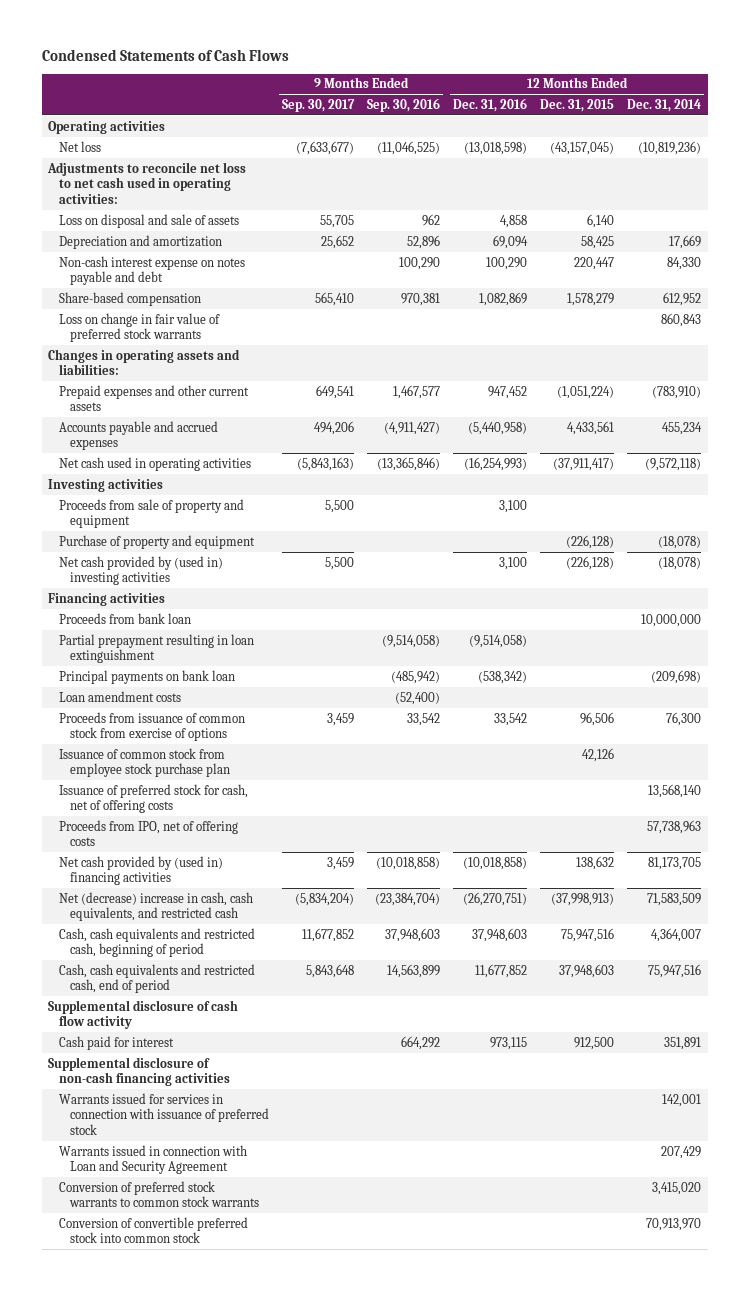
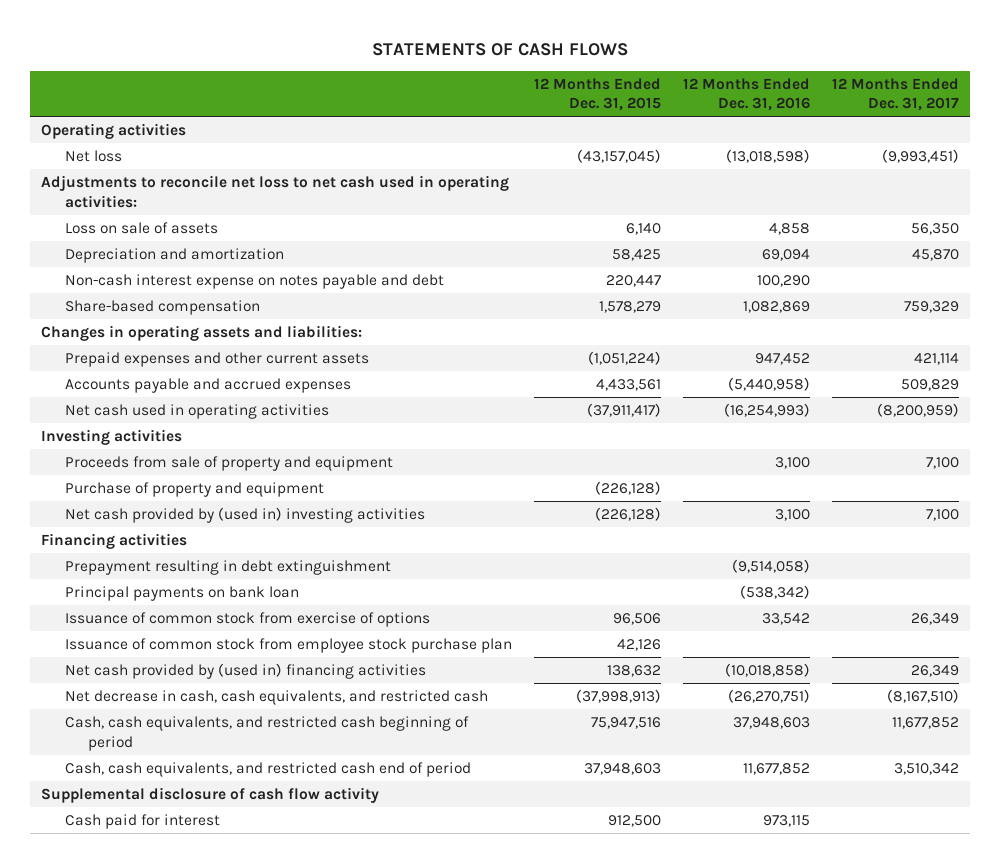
- Condensed Statements of Cash Flows
+ STATEMENTS OF CASH FLOWS
- | 9 Months Ended Sep. 30, 2017 | 9 Months Ended Sep. 30, 2016 | 12 Months Ended Dec. 31, 2016 | 12 Months Ended Dec. 31, 2015 | 12 Months Ended Dec. 31, 2014
+ | 12 Months Ended Dec. 31, 2015 | 12 Months Ended Dec. 31, 2016 | 12 Months Ended Dec. 31, 2017
- Loss on disposal and sale of assets | 55,705 | 962 | 4,858 | 6,140 |
+ Loss on sale of assets | 6,140 | 4,858 | 56,350
- Loss on change in fair value of preferred stock warrants | | | | | 860,843
- Proceeds from bank loan | | | | | 10,000,000
- Partial prepayment resulting in loan extinguishment | | (9,514,058) | (9,514,058) | |
+ Prepayment resulting in debt extinguishment | | (9,514,058) |
- Loan amendment costs | | (52,400) | | |
- Proceeds from issuance of common stock from exercise of options | 3,459 | 33,542 | 33,542 | 96,506 | 76,300
+ Issuance of common stock from exercise of options | 96,506 | 33,542 | 26,349
- Issuance of preferred stock for cash, net of offering costs | | | | | 13,568,140
- Proceeds from IPO, net of offering costs | | | | | 57,738,963
- Net (decrease) increase in cash, cash equivalents, and restricted cash | (5,834,204) | (23,384,704) | (26,270,751) | (37,998,913) | 71,583,509
- Cash, cash equivalents and restricted cash, beginning of period | 11,677,852 | 37,948,603 | 37,948,603 | 75,947,516 | 4,364,007
- Cash, cash equivalents and restricted cash, end of period | 5,843,648 | 14,563,899 | 11,677,852 | 37,948,603 | 75,947,516
+ Net decrease in cash, cash equivalents, and restricted cash | (37,998,913) | (26,270,751) | (8,167,510)
+ Cash, cash equivalents, and restricted cash beginning of period | 75,947,516 | 37,948,603 | 11,677,852
+ Cash, cash equivalents, and restricted cash end of period | 37,948,603 | 11,677,852 | 3,510,342
- Supplemental disclosure of non-cash financing activities
- Warrants issued for services in connection with issuance of preferred stock | | | | | 142,001
- Warrants issued in connection with Loan and Security Agreement | | | | | 207,429
- Conversion of preferred stock warrants to common stock warrants | | | | | 3,415,020
- Conversion of convertible preferred stock into common stock | | | | | 70,913,970

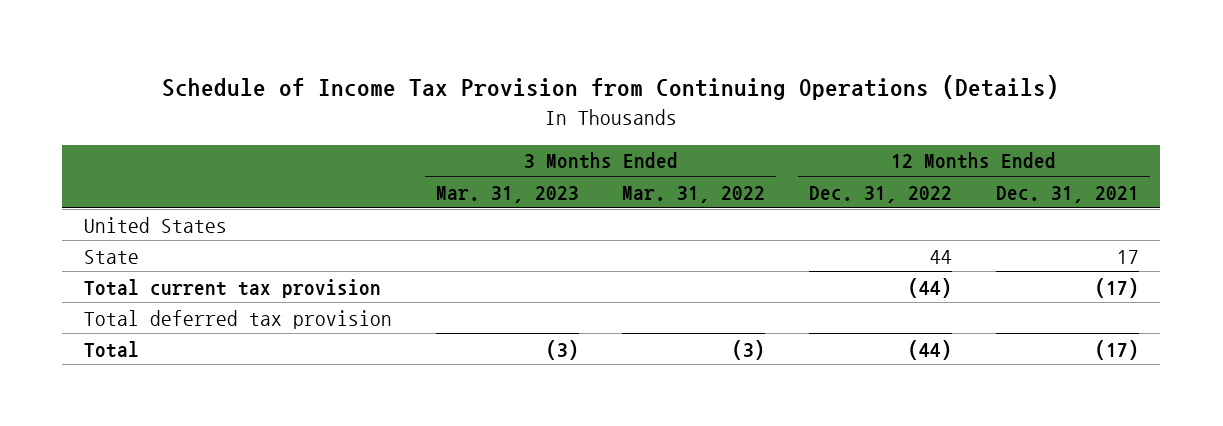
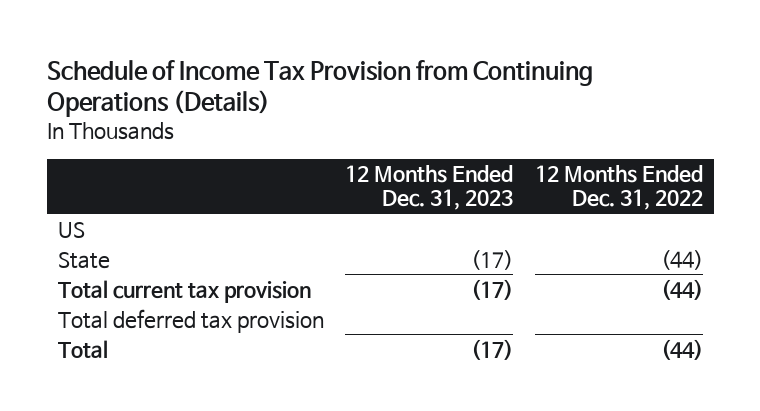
- | 3 Months Ended Mar. 31, 2023 | 3 Months Ended Mar. 31, 2022 | 12 Months Ended Dec. 31, 2022 | 12 Months Ended Dec. 31, 2021
+ | 12 Months Ended Dec. 31, 2023 | 12 Months Ended Dec. 31, 2022
- United States
- State | | | 44 | 17
+ US
+ State | (17) | (44)

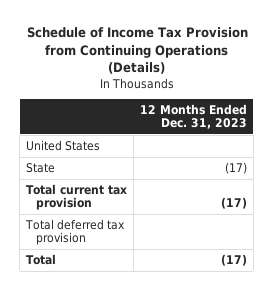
- | 12 Months Ended Dec. 31, 2023 | 12 Months Ended Dec. 31, 2022
+ | 12 Months Ended Dec. 31, 2023
- US
+ United States

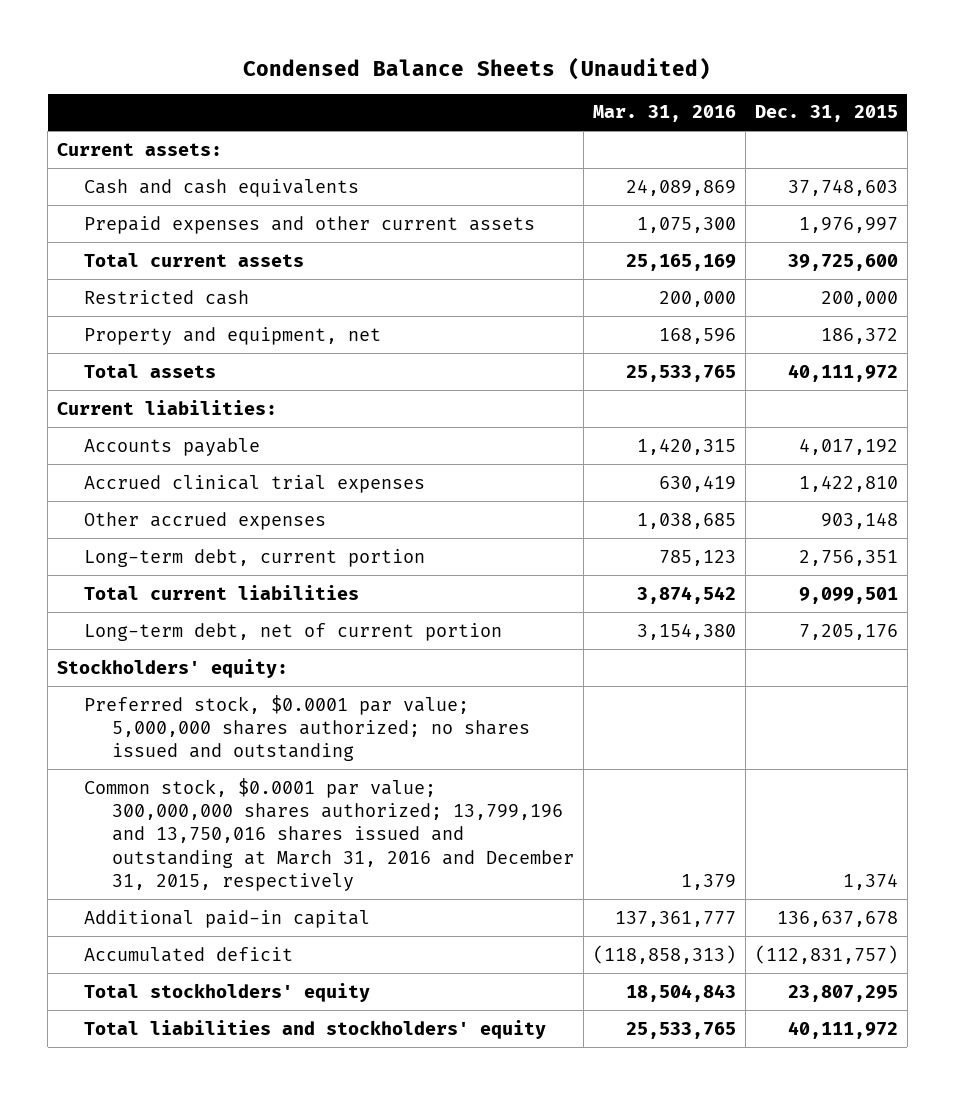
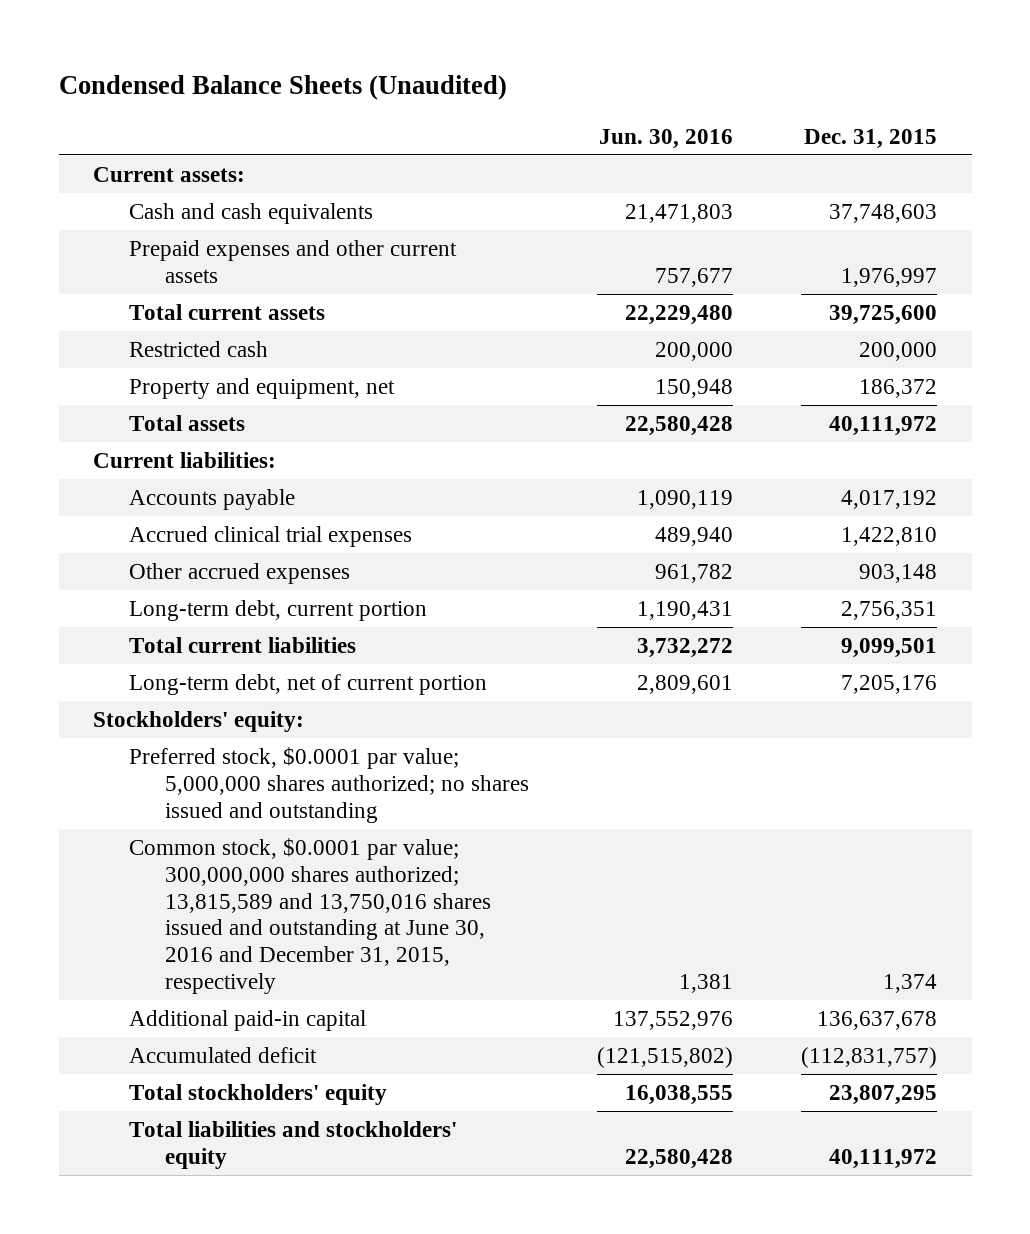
- | Mar. 31, 2016 | Dec. 31, 2015
+ | Jun. 30, 2016 | Dec. 31, 2015
- Common stock, $0.0001 par value; 300,000,000 shares authorized; 13,799,196 and 13,750,016 shares issued and outstanding at March 31, 2016 and December 31, 2015, respectively | 1,379 | 1,374
+ Common stock, $0.0001 par value; 300,000,000 shares authorized; 13,815,589 and 13,750,016 shares issued and outstanding at June 30, 2016 and December 31, 2015, respectively | 1,381 | 1,374

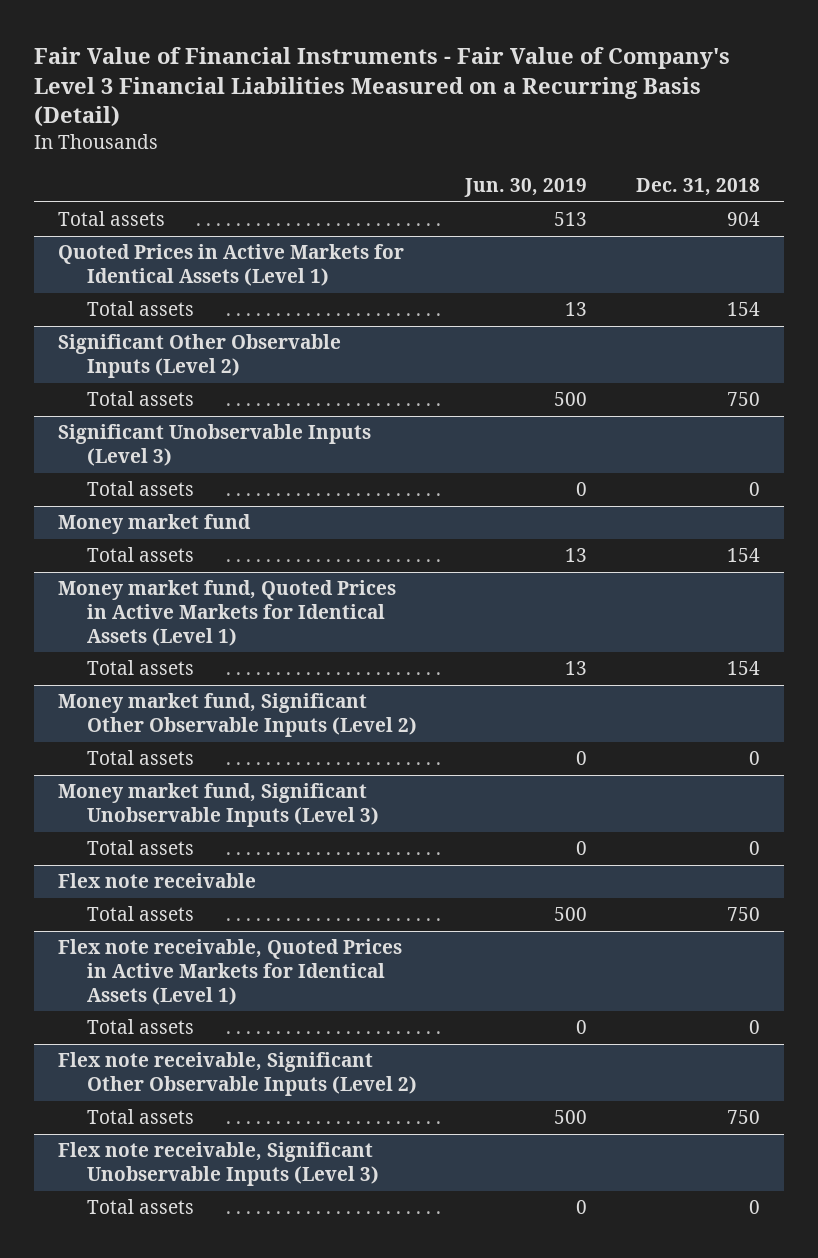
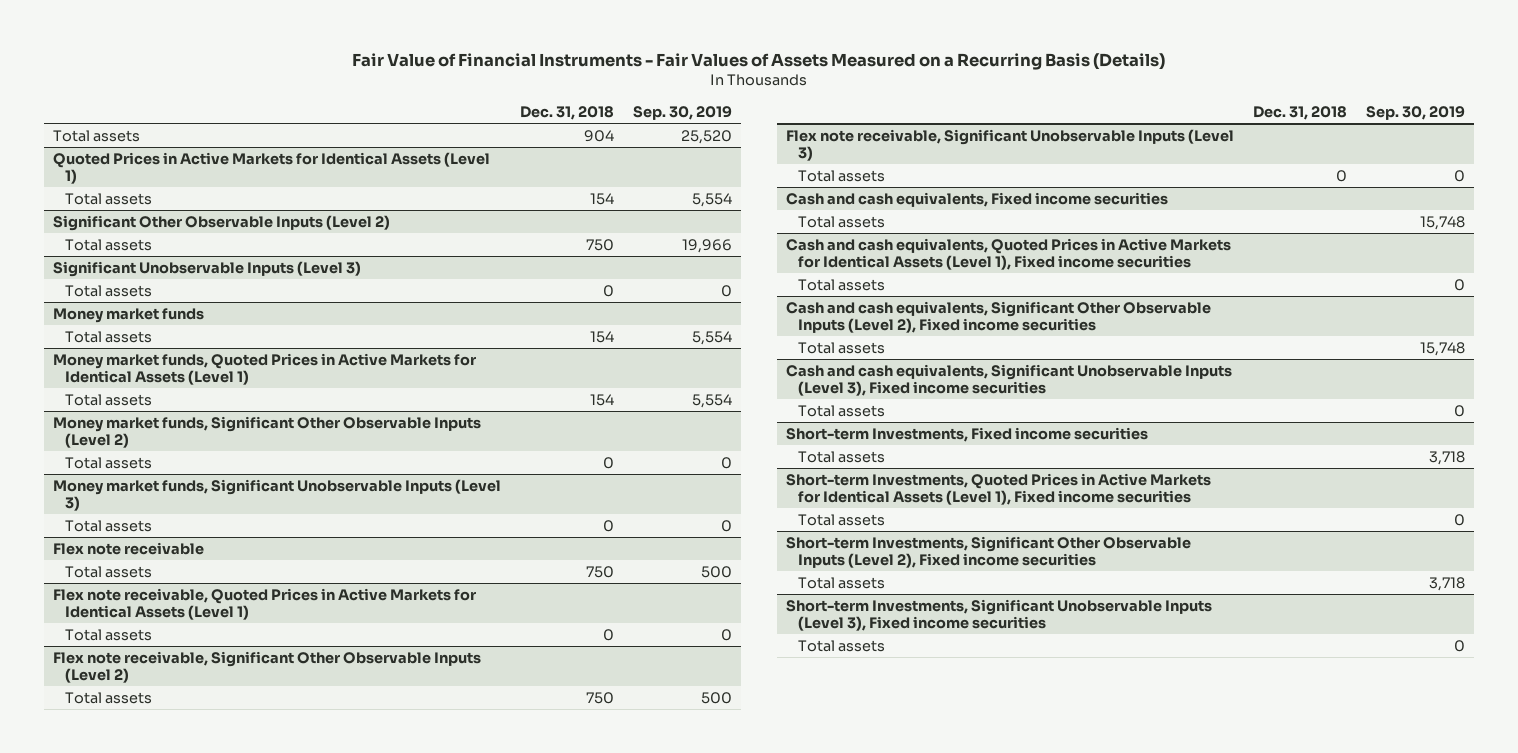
- Fair Value of Financial Instruments - Fair Value of Company's Level 3 Financial Liabilities Measured on a Recurring Basis (Detail)
+ Fair Value of Financial Instruments - Fair Values of Assets Measured on a Recurring Basis (Details)
- | Jun. 30, 2019 | Dec. 31, 2018
+ | Dec. 31, 2018 | Sep. 30, 2019
- Money market fund
+ Money market funds
- Money market fund, Quoted Prices in Active Markets for Identical Assets (Level 1)
+ Money market funds, Quoted Prices in Active Markets for Identical Assets (Level 1)
- Money market fund, Significant Other Observable Inputs (Level 2)
+ Money market funds, Significant Other Observable Inputs (Level 2)
- Money market fund, Significant Unobservable Inputs (Level 3)
+ Money market funds, Significant Unobservable Inputs (Level 3)
+ Cash and cash equivalents, Fixed income securities
+ Total assets | | 15,748
+ Cash and cash equivalents, Quoted Prices in Active Markets for Identical Assets (Level 1), Fixed income securities
+ Total assets | | 0
+ Cash and cash equivalents, Significant Other Observable Inputs (Level 2), Fixed income securities
+ Total assets | | 15,748
+ Cash and cash equivalents, Significant Unobservable Inputs (Level 3), Fixed income securities
+ Total assets | | 0
+ Short-term Investments, Fixed income securities
+ Total assets | | 3,718
+ Short-term Investments, Quoted Prices in Active Markets for Identical Assets (Level 1), Fixed income securities
+ Total assets | | 0
+ Short-term Investments, Significant Other Observable Inputs (Level 2), Fixed income securities
+ Total assets | | 3,718
+ Short-term Investments, Significant Unobservable Inputs (Level 3), Fixed income securities
+ Total assets | | 0

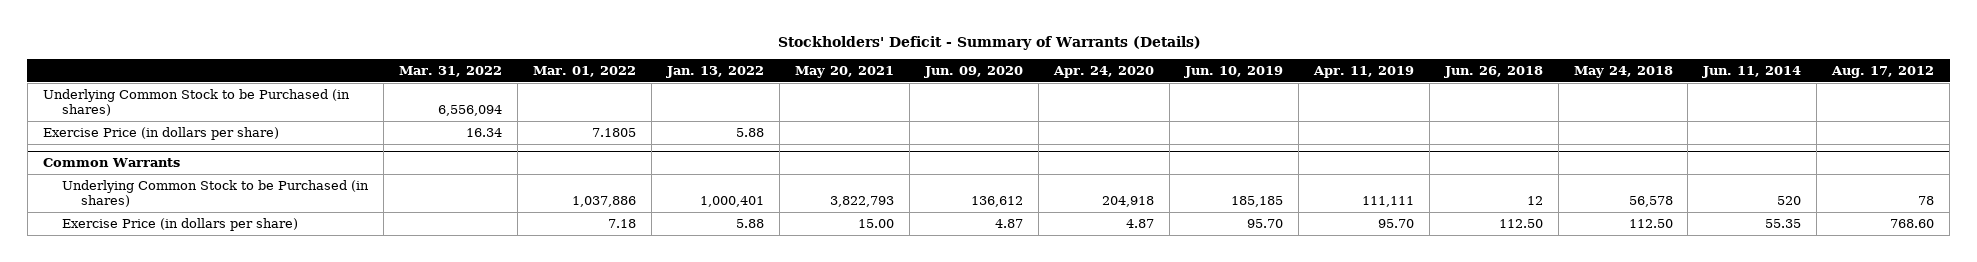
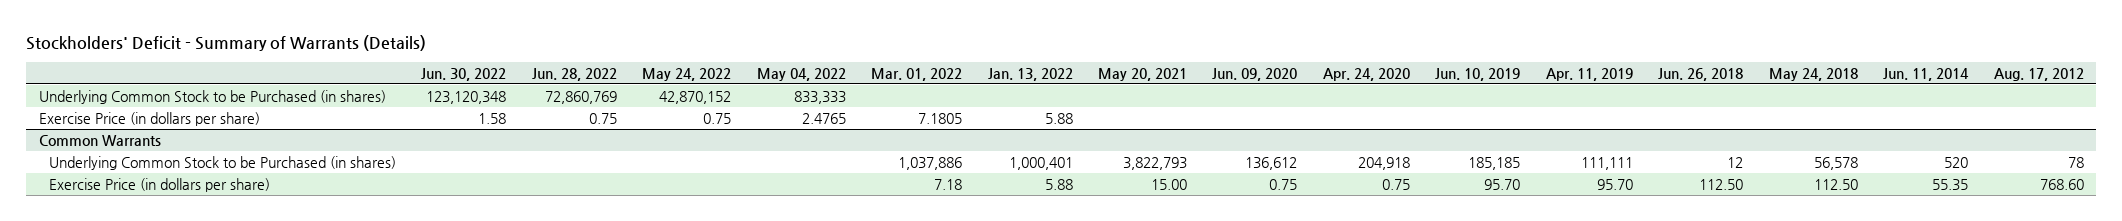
- | Mar. 31, 2022 | Mar. 01, 2022 | Jan. 13, 2022 | May 20, 2021 | Jun. 09, 2020 | Apr. 24, 2020 | Jun. 10, 2019 | Apr. 11, 2019 | Jun. 26, 2018 | May 24, 2018 | Jun. 11, 2014 | Aug. 17, 2012
+ | Jun. 30, 2022 | Jun. 28, 2022 | May 24, 2022 | May 04, 2022 | Mar. 01, 2022 | Jan. 13, 2022 | May 20, 2021 | Jun. 09, 2020 | Apr. 24, 2020 | Jun. 10, 2019 | Apr. 11, 2019 | Jun. 26, 2018 | May 24, 2018 | Jun. 11, 2014 | Aug. 17, 2012
@ Common Warrants
- Exercise Price (in dollars per share) | | 7.18 | 5.88 | 15.00 | 4.87 | 4.87 | 95.70 | 95.70 | 112.50 | 112.50 | 55.35 | 768.60
+ Exercise Price (in dollars per share) | | | | | 7.18 | 5.88 | 15.00 | 0.75 | 0.75 | 95.70 | 95.70 | 112.50 | 112.50 | 55.35 | 768.60

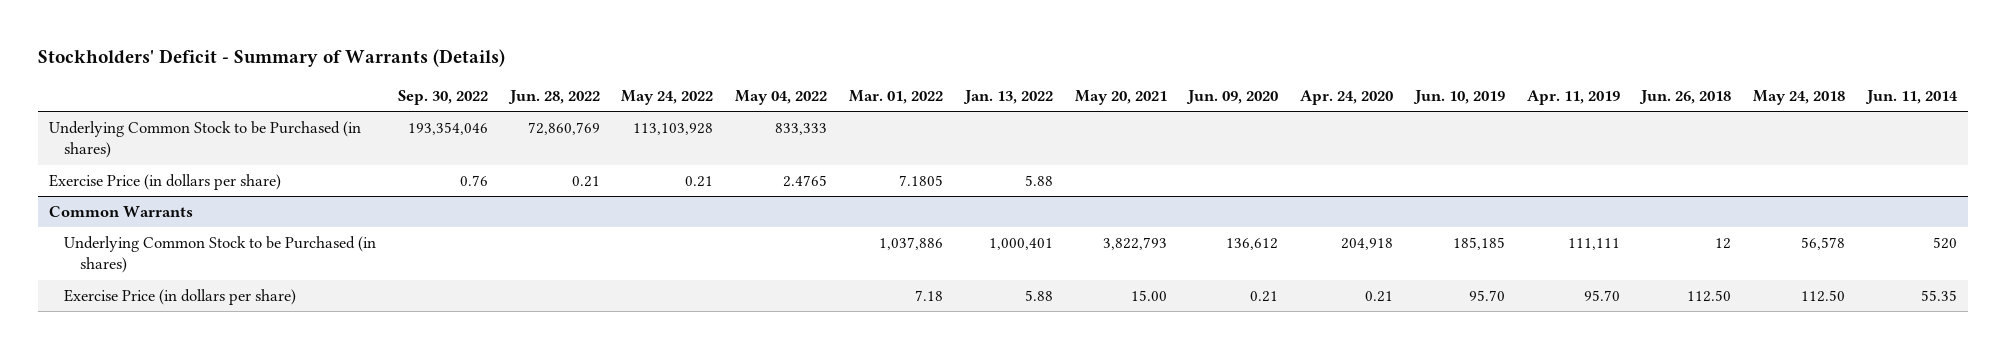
- | Jun. 30, 2022 | Jun. 28, 2022 | May 24, 2022 | May 04, 2022 | Mar. 01, 2022 | Jan. 13, 2022 | May 20, 2021 | Jun. 09, 2020 | Apr. 24, 2020 | Jun. 10, 2019 | Apr. 11, 2019 | Jun. 26, 2018 | May 24, 2018 | Jun. 11, 2014 | Aug. 17, 2012
+ | Sep. 30, 2022 | Jun. 28, 2022 | May 24, 2022 | May 04, 2022 | Mar. 01, 2022 | Jan. 13, 2022 | May 20, 2021 | Jun. 09, 2020 | Apr. 24, 2020 | Jun. 10, 2019 | Apr. 11, 2019 | Jun. 26, 2018 | May 24, 2018 | Jun. 11, 2014
- Underlying Common Stock to be Purchased (in shares) | 123,120,348 | 72,860,769 | 42,870,152 | 833,333 | | | | | | | | | | |
- Exercise Price (in dollars per share) | 1.58 | 0.75 | 0.75 | 2.4765 | 7.1805 | 5.88 | | | | | | | | |
+ Underlying Common Stock to be Purchased (in shares) | 193,354,046 | 72,860,769 | 113,103,928 | 833,333 | | | | | | | | | |
+ Exercise Price (in dollars per share) | 0.76 | 0.21 | 0.21 | 2.4765 | 7.1805 | 5.88 | | | | | | | |
@ Common Warrants
- Exercise Price (in dollars per share) | | | | | 7.18 | 5.88 | 15.00 | 0.75 | 0.75 | 95.70 | 95.70 | 112.50 | 112.50 | 55.35 | 768.60
+ Exercise Price (in dollars per share) | | | | | 7.18 | 5.88 | 15.00 | 0.21 | 0.21 | 95.70 | 95.70 | 112.50 | 112.50 | 55.35

